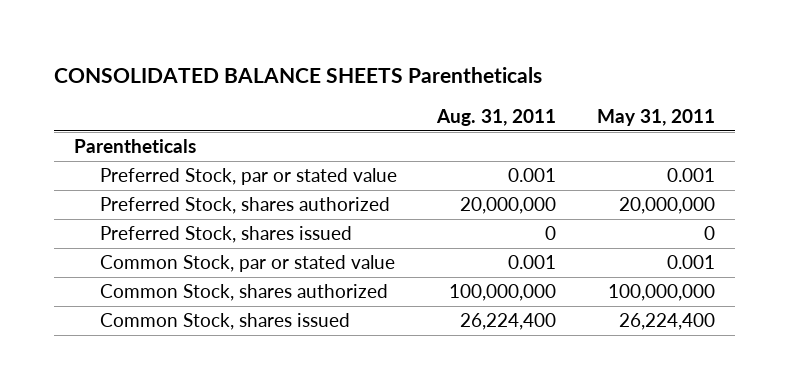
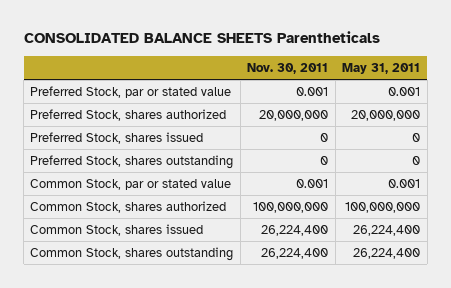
- | Aug. 31, 2011 | May 31, 2011
+ | Nov. 30, 2011 | May 31, 2011
- Parentheticals
+ Preferred Stock, shares outstanding | 0 | 0
+ Common Stock, shares outstanding | 26,224,400 | 26,224,400

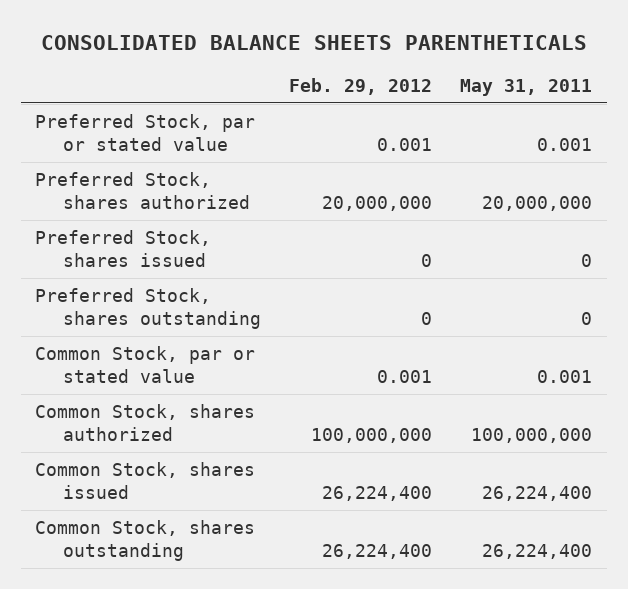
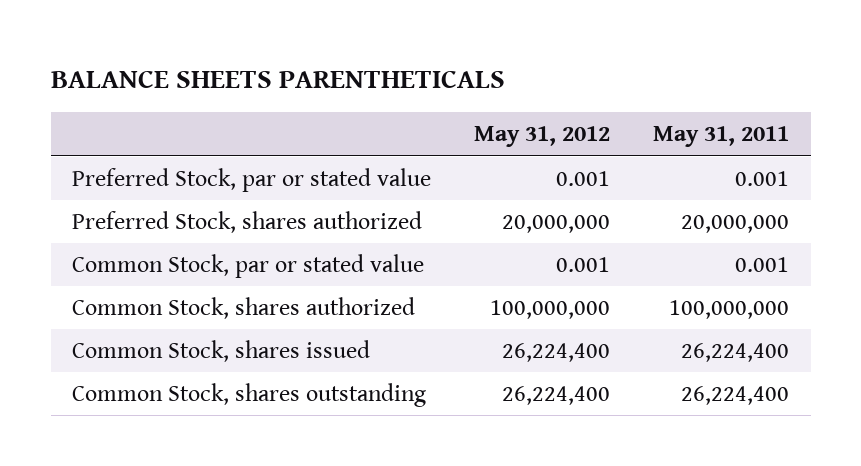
- CONSOLIDATED BALANCE SHEETS PARENTHETICALS
+ BALANCE SHEETS PARENTHETICALS
- | Feb. 29, 2012 | May 31, 2011
+ | May 31, 2012 | May 31, 2011
- Preferred Stock, shares issued | 0 | 0
- Preferred Stock, shares outstanding | 0 | 0

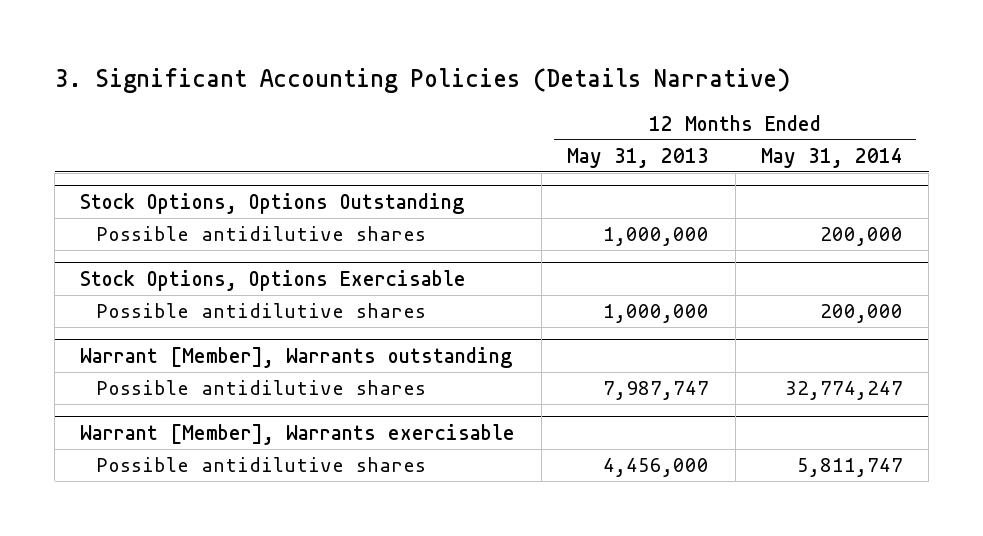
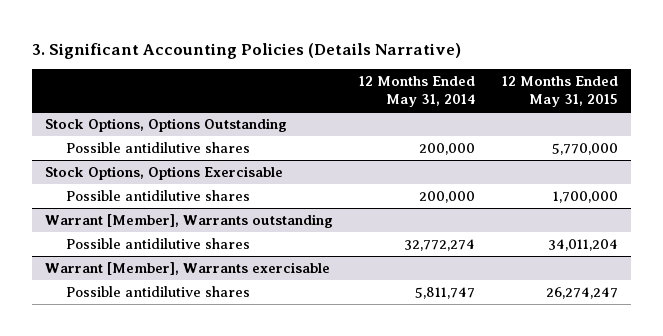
- | 12 Months Ended May 31, 2013 | 12 Months Ended May 31, 2014
+ | 12 Months Ended May 31, 2014 | 12 Months Ended May 31, 2015
@ Warrant [Member], Warrants outstanding
- Possible antidilutive shares | 7,987,747 | 32,774,247
+ Possible antidilutive shares | 32,772,274 | 34,011,204

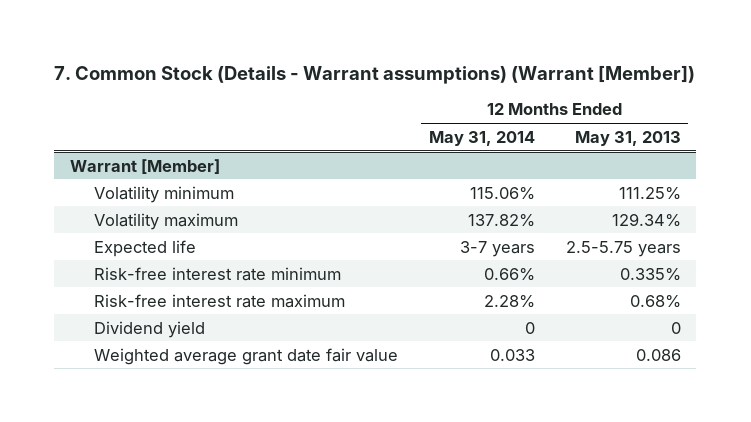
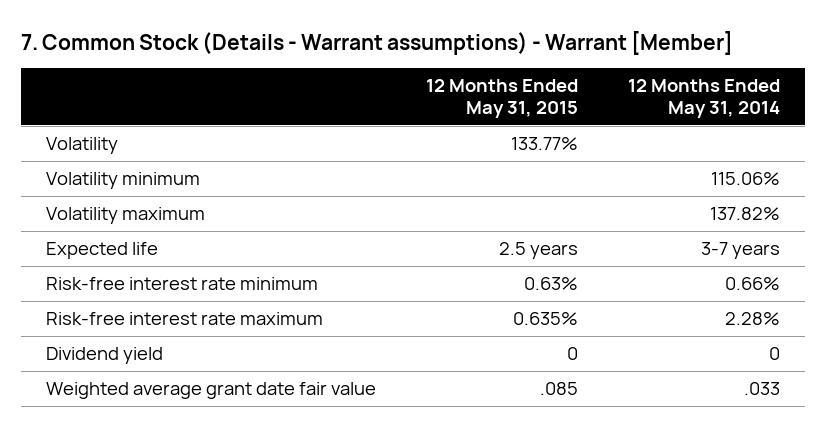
- 7. Common Stock (Details - Warrant assumptions) (Warrant [Member])
+ 7. Common Stock (Details - Warrant assumptions) - Warrant [Member]
- | 12 Months Ended May 31, 2014 | 12 Months Ended May 31, 2013
+ | 12 Months Ended May 31, 2015 | 12 Months Ended May 31, 2014
- Warrant [Member]
+ Volatility | 133.77% |
- Weighted average grant date fair value | 0.033 | 0.086
+ Weighted average grant date fair value | .085 | .033

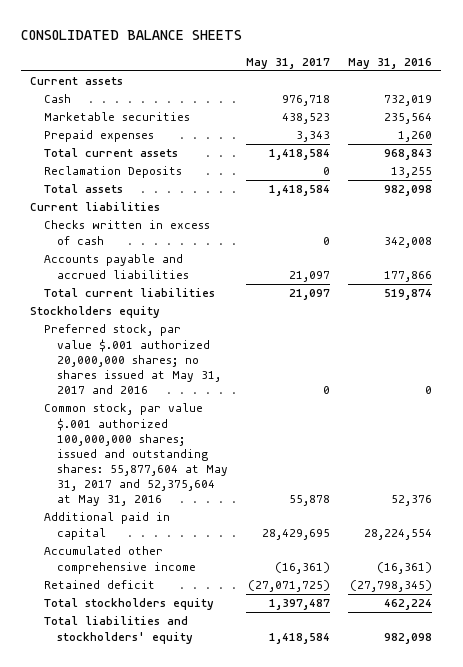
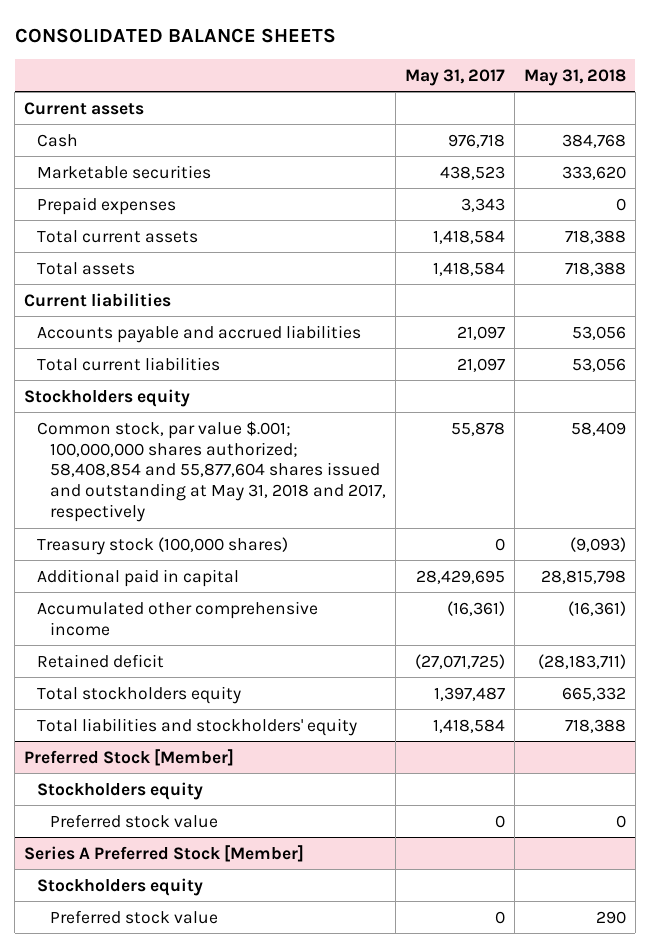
- | May 31, 2017 | May 31, 2016
+ | May 31, 2017 | May 31, 2018
- Reclamation Deposits | 0 | 13,255
- Checks written in excess of cash | 0 | 342,008
- Preferred stock, par value $.001 authorized 20,000,000 shares; no shares issued at May 31, 2017 and 2016 | 0 | 0
- Common stock, par value $.001 authorized 100,000,000 shares; issued and outstanding shares: 55,877,604 at May 31, 2017 and 52,375,604 at May 31, 2016 | 55,878 | 52,376
+ Common stock, par value $.001; 100,000,000 shares authorized; 58,408,854 and 55,877,604 shares issued and outstanding at May 31, 2018 and 2017, respectively | 55,878 | 58,409
+ Treasury stock (100,000 shares) | 0 | (9,093)
+ Preferred Stock [Member]
+ Stockholders equity
+ Preferred stock value | 0 | 0
+ Series A Preferred Stock [Member]
+ Stockholders equity
+ Preferred stock value | 0 | 290

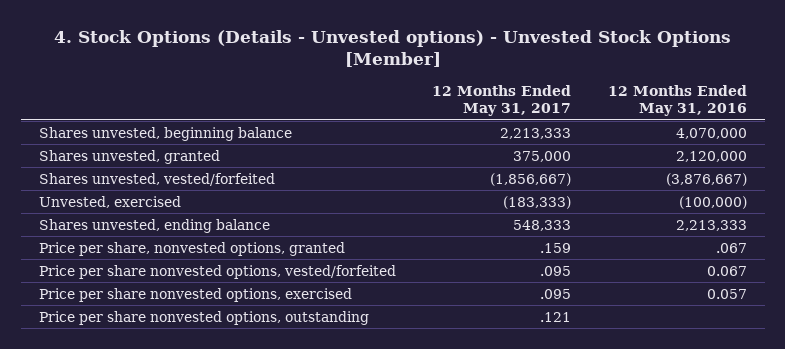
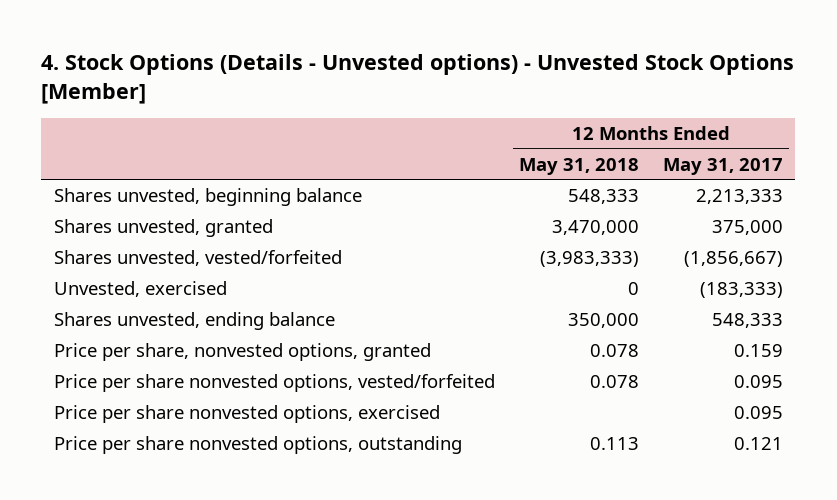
- | 12 Months Ended May 31, 2017 | 12 Months Ended May 31, 2016
+ | 12 Months Ended May 31, 2018 | 12 Months Ended May 31, 2017
- Price per share, nonvested options, granted | .159 | .067
- Price per share nonvested options, vested/forfeited | .095 | 0.067
- Price per share nonvested options, exercised | .095 | 0.057
- Price per share nonvested options, outstanding | .121 |
+ Price per share, nonvested options, granted | 0.078 | 0.159
+ Price per share nonvested options, vested/forfeited | 0.078 | 0.095
+ Price per share nonvested options, exercised | | 0.095
+ Price per share nonvested options, outstanding | 0.113 | 0.121

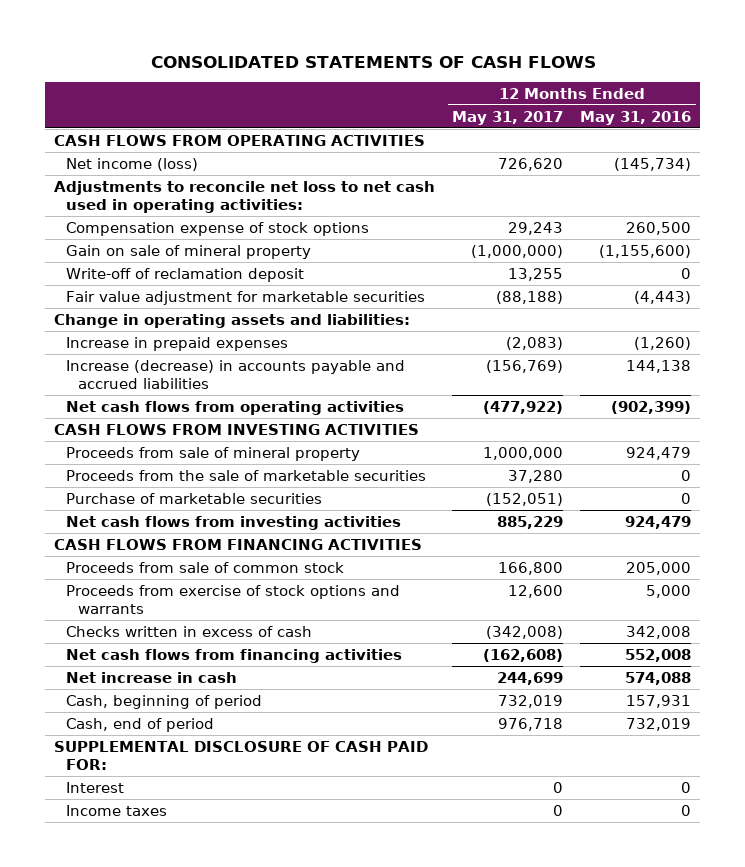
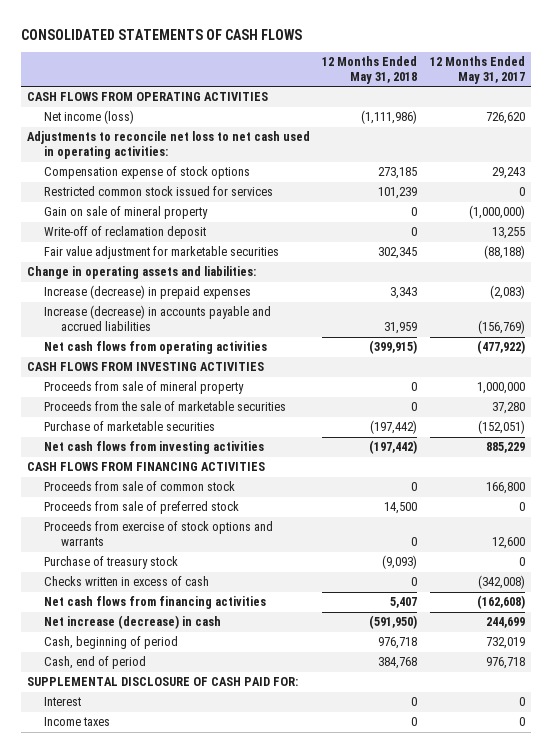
- | 12 Months Ended May 31, 2017 | 12 Months Ended May 31, 2016
+ | 12 Months Ended May 31, 2018 | 12 Months Ended May 31, 2017
+ Restricted common stock issued for services | 101,239 | 0
- Increase in prepaid expenses | (2,083) | (1,260)
+ Increase (decrease) in prepaid expenses | 3,343 | (2,083)
+ Proceeds from sale of preferred stock | 14,500 | 0
+ Purchase of treasury stock | (9,093) | 0
- Net increase in cash | 244,699 | 574,088
+ Net increase (decrease) in cash | (591,950) | 244,699

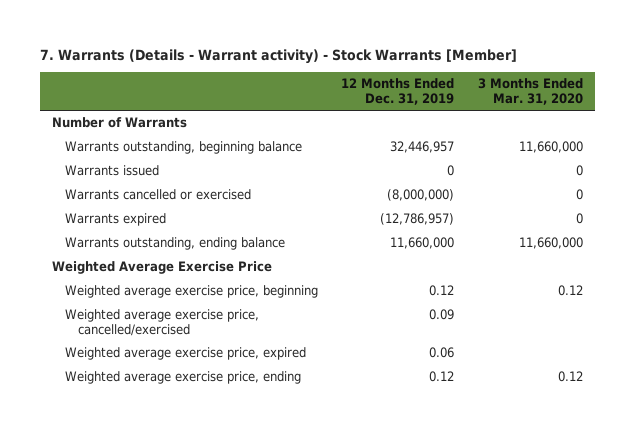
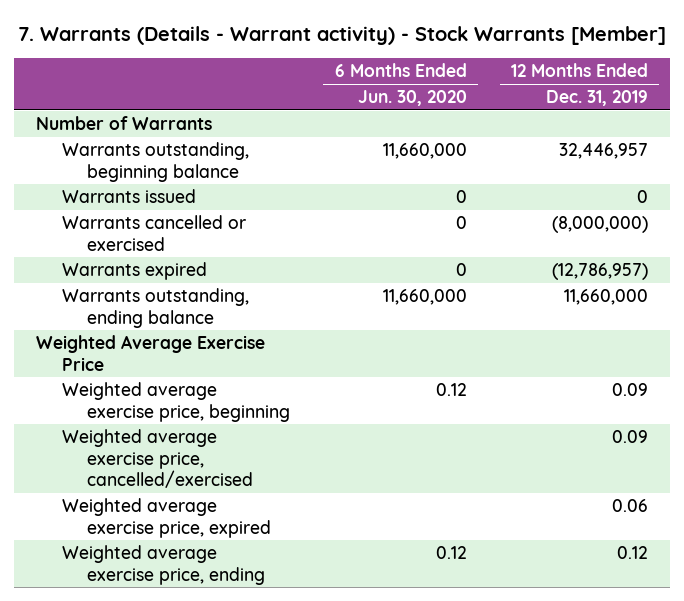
- | 12 Months Ended Dec. 31, 2019 | 3 Months Ended Mar. 31, 2020
+ | 6 Months Ended Jun. 30, 2020 | 12 Months Ended Dec. 31, 2019
- Weighted average exercise price, beginning | 0.12 | 0.12
+ Weighted average exercise price, beginning | 0.12 | 0.09

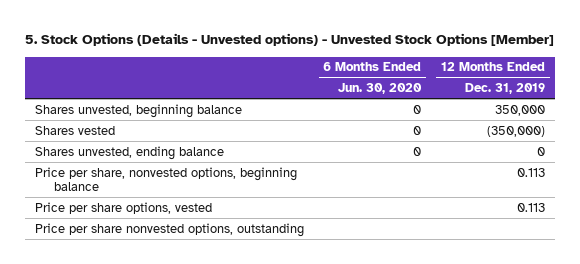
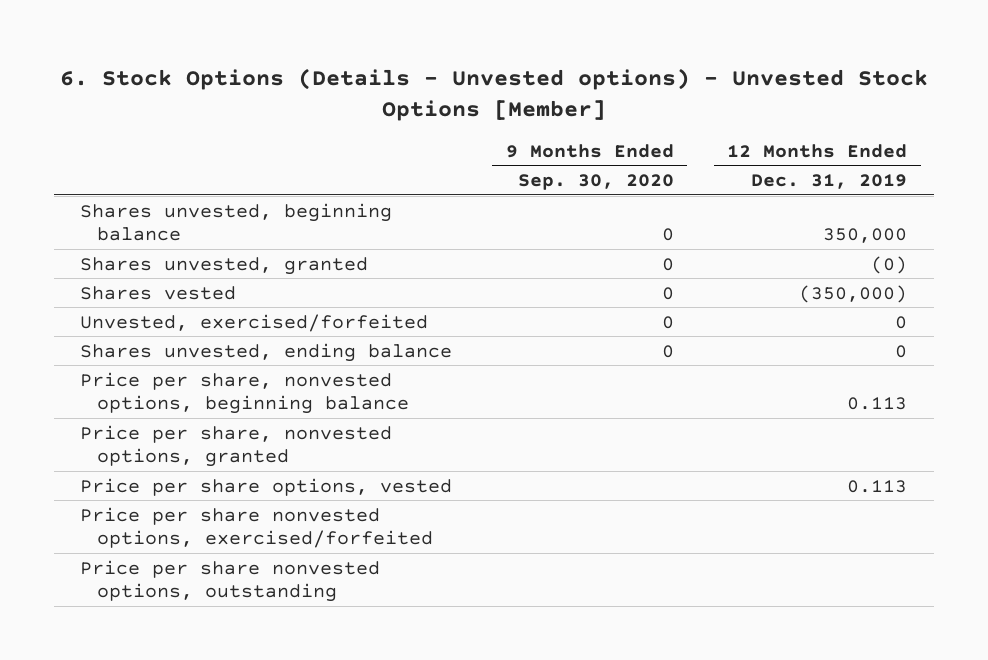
- 5. Stock Options (Details - Unvested options) - Unvested Stock Options [Member]
+ 6. Stock Options (Details - Unvested options) - Unvested Stock Options [Member]
- | 6 Months Ended Jun. 30, 2020 | 12 Months Ended Dec. 31, 2019
+ | 9 Months Ended Sep. 30, 2020 | 12 Months Ended Dec. 31, 2019
+ Shares unvested, granted | 0 | (0)
+ Unvested, exercised/forfeited | 0 | 0
+ Price per share, nonvested options, granted
+ Price per share nonvested options, exercised/forfeited

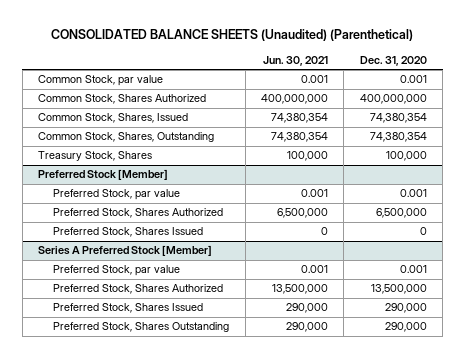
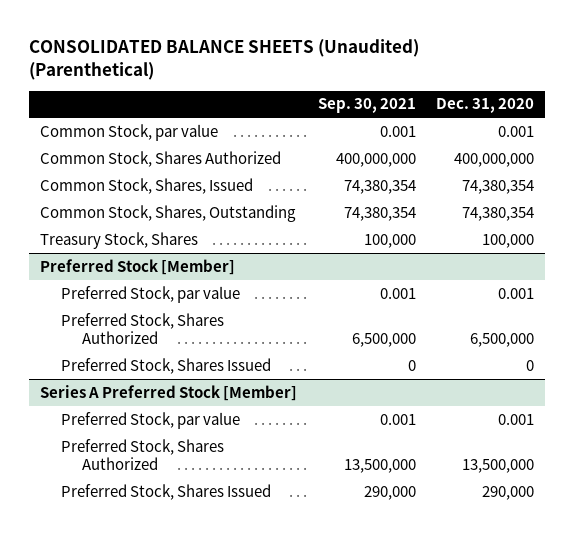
- | Jun. 30, 2021 | Dec. 31, 2020
+ | Sep. 30, 2021 | Dec. 31, 2020
@ Series A Preferred Stock [Member]
- Preferred Stock, Shares Outstanding | 290,000 | 290,000

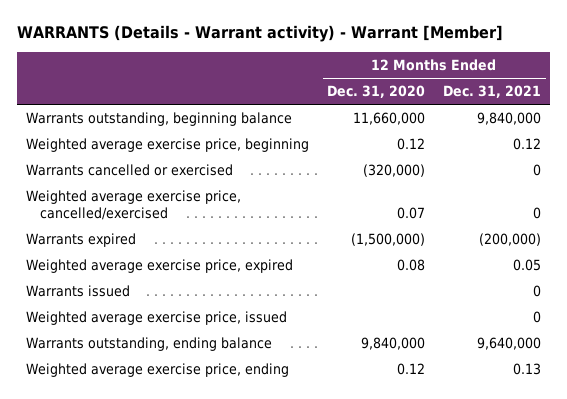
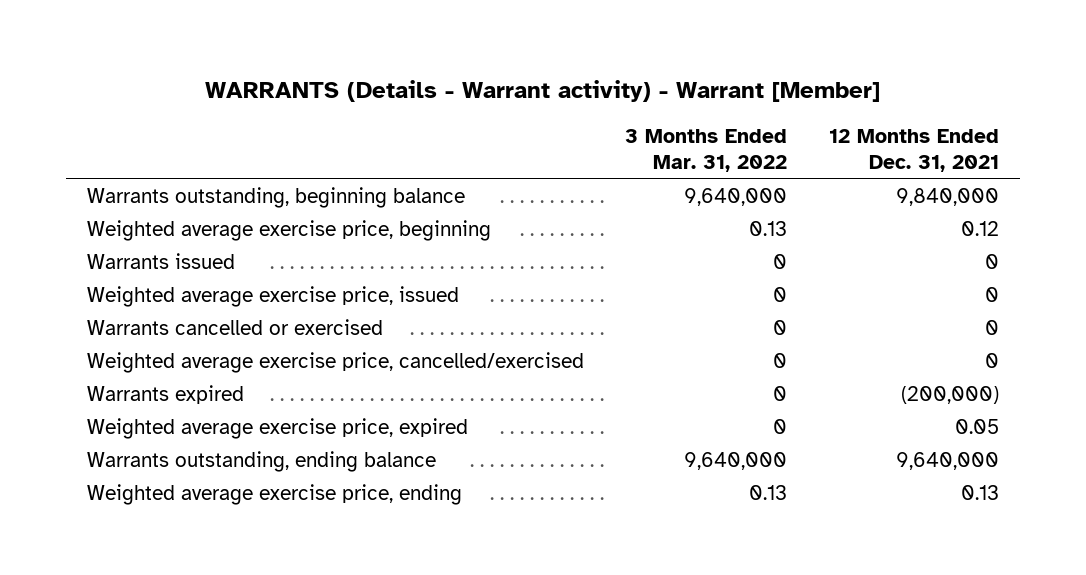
- | 12 Months Ended Dec. 31, 2020 | 12 Months Ended Dec. 31, 2021
+ | 3 Months Ended Mar. 31, 2022 | 12 Months Ended Dec. 31, 2021
moved up: Warrants issued | 0 | 0
moved up: Weighted average exercise price, issued | 0 | 0

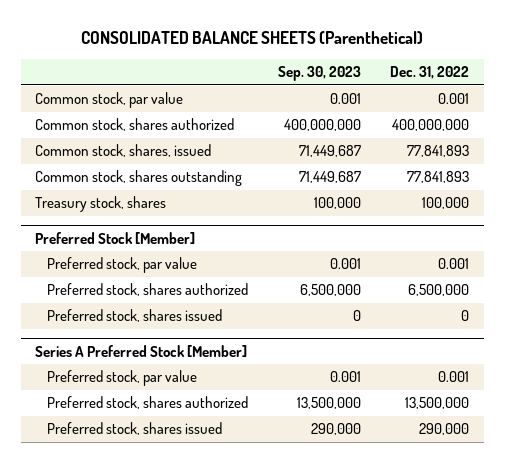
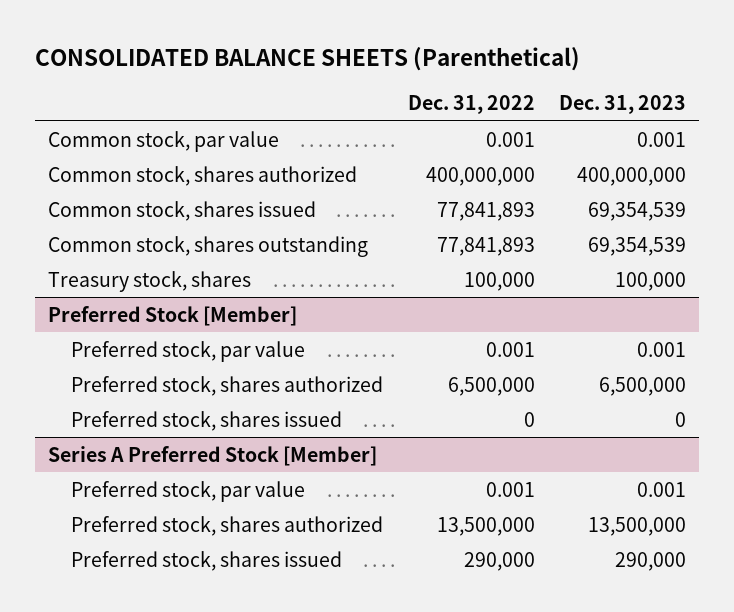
- | Sep. 30, 2023 | Dec. 31, 2022
+ | Dec. 31, 2022 | Dec. 31, 2023
- Common stock, shares, issued | 71,449,687 | 77,841,893
+ Common stock, shares issued | 77,841,893 | 69,354,539

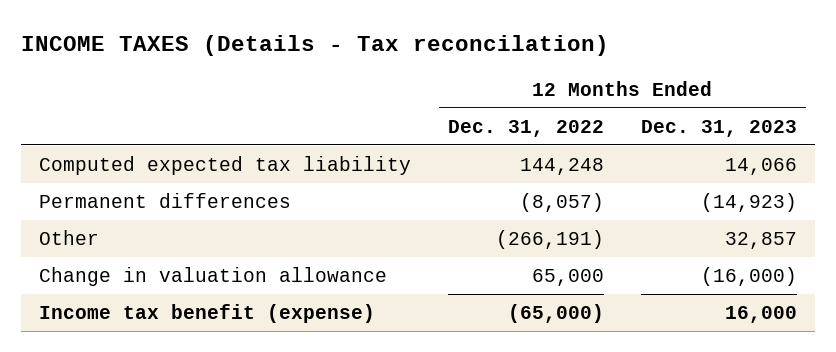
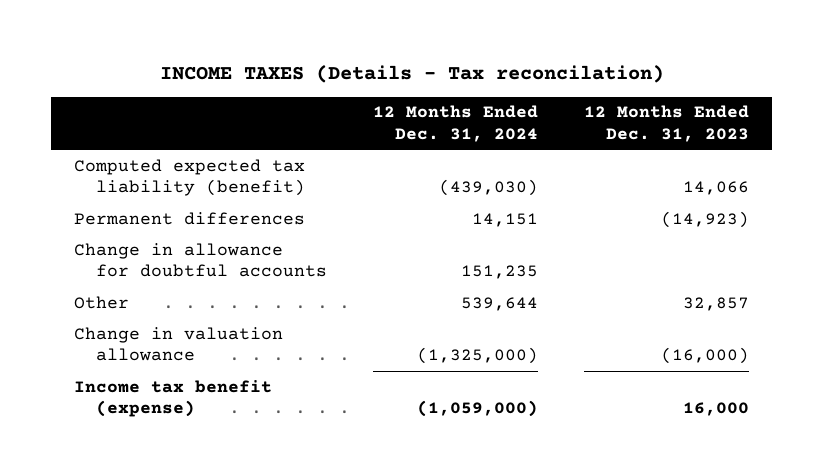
- | 12 Months Ended Dec. 31, 2022 | 12 Months Ended Dec. 31, 2023
+ | 12 Months Ended Dec. 31, 2024 | 12 Months Ended Dec. 31, 2023
- Computed expected tax liability | 144,248 | 14,066
+ Computed expected tax liability (benefit) | (439,030) | 14,066
+ Change in allowance for doubtful accounts | 151,235 |

